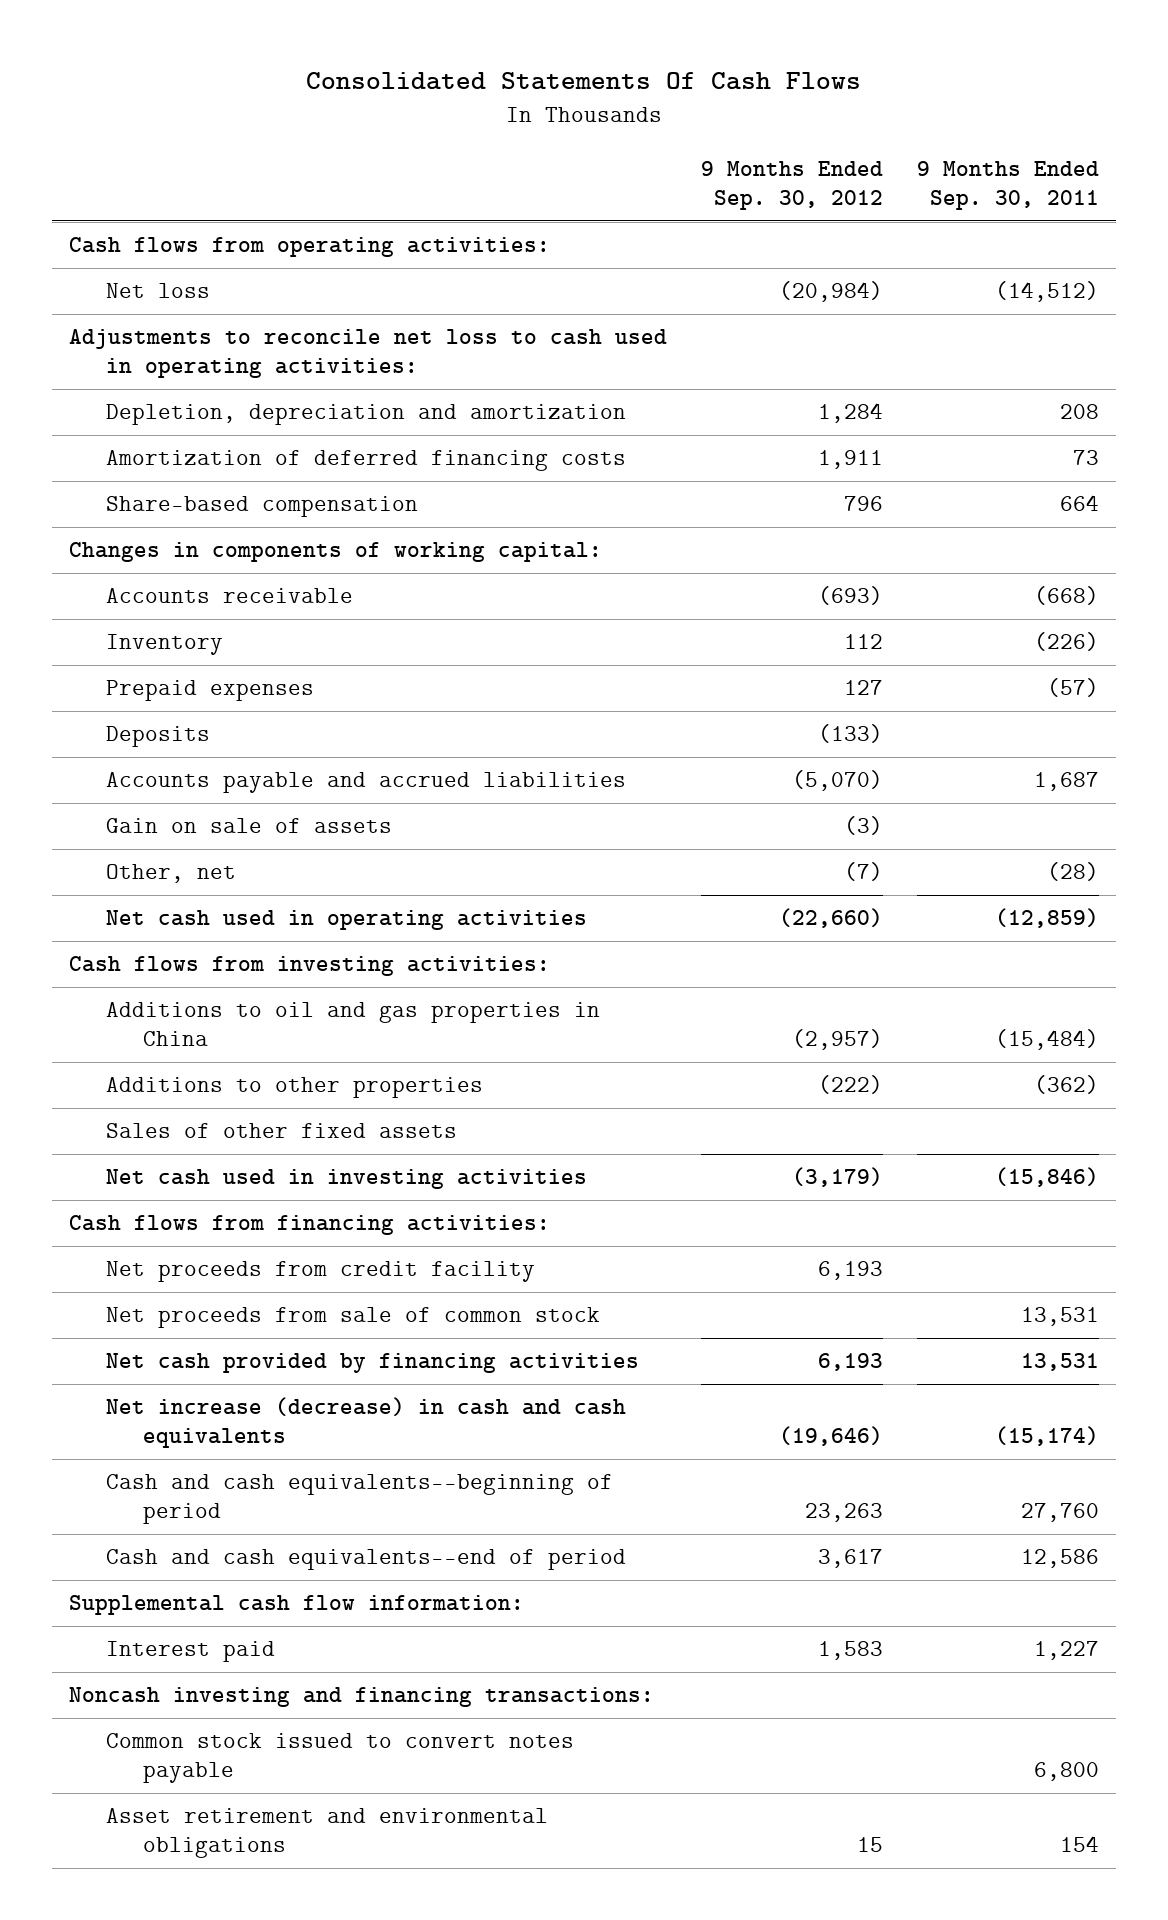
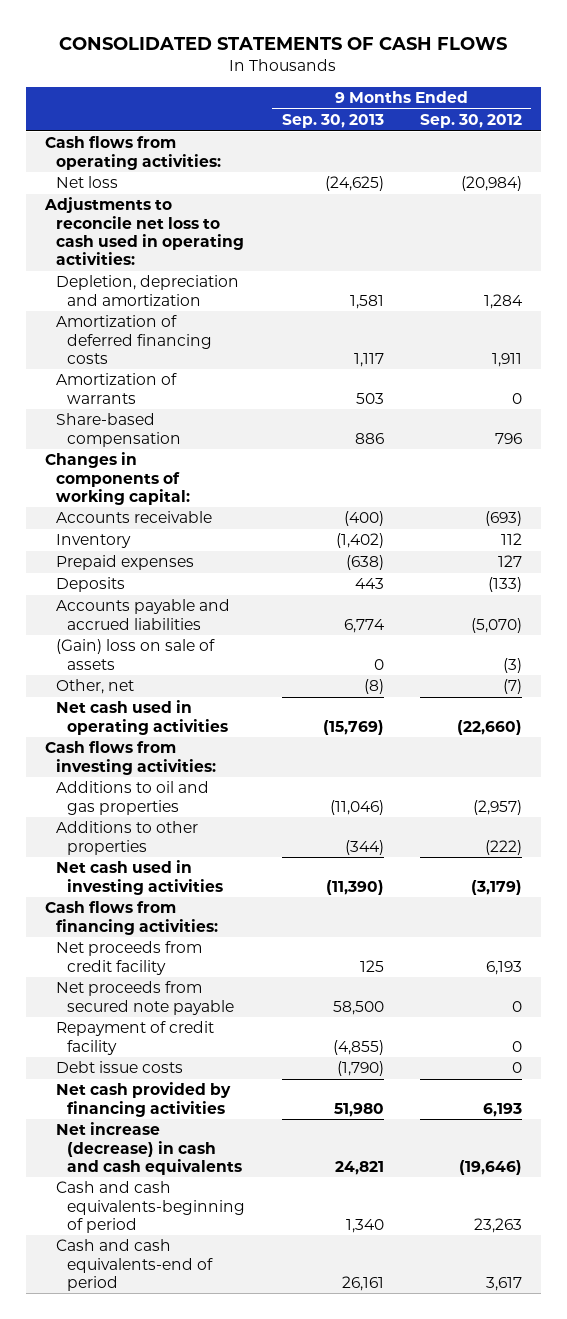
- Consolidated Statements Of Cash Flows
+ CONSOLIDATED STATEMENTS OF CASH FLOWS
- | 9 Months Ended Sep. 30, 2012 | 9 Months Ended Sep. 30, 2011
+ | 9 Months Ended Sep. 30, 2013 | 9 Months Ended Sep. 30, 2012
+ Amortization of warrants | 503 | 0
- Gain on sale of assets | (3) |
+ (Gain) loss on sale of assets | 0 | (3)
- Additions to oil and gas properties in China | (2,957) | (15,484)
+ Additions to oil and gas properties | (11,046) | (2,957)
- Sales of other fixed assets
- Net proceeds from sale of common stock | | 13,531
+ Net proceeds from secured note payable | 58,500 | 0
+ Repayment of credit facility | (4,855) | 0
+ Debt issue costs | (1,790) | 0
- Cash and cash equivalents--beginning of period | 23,263 | 27,760
- Cash and cash equivalents--end of period | 3,617 | 12,586
- Supplemental cash flow information:
- Interest paid | 1,583 | 1,227
- Noncash investing and financing transactions:
- Common stock issued to convert notes payable | | 6,800
- Asset retirement and environmental obligations | 15 | 154
+ Cash and cash equivalents-beginning of period | 1,340 | 23,263
+ Cash and cash equivalents-end of period | 26,161 | 3,617

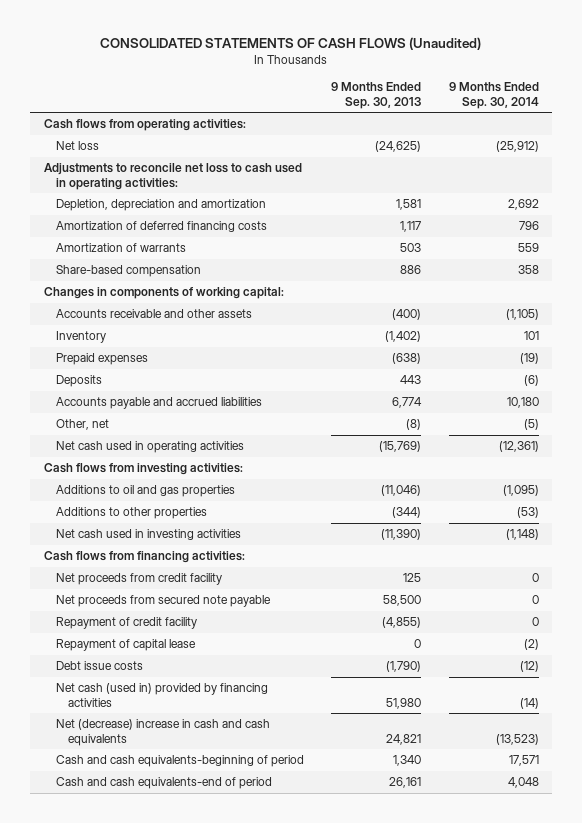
- CONSOLIDATED STATEMENTS OF CASH FLOWS
+ CONSOLIDATED STATEMENTS OF CASH FLOWS (Unaudited)
- | 9 Months Ended Sep. 30, 2013 | 9 Months Ended Sep. 30, 2012
+ | 9 Months Ended Sep. 30, 2013 | 9 Months Ended Sep. 30, 2014
- Accounts receivable | (400) | (693)
+ Accounts receivable and other assets | (400) | (1,105)
- (Gain) loss on sale of assets | 0 | (3)
+ Repayment of capital lease | 0 | (2)
- Net cash provided by financing activities | 51,980 | 6,193
- Net increase (decrease) in cash and cash equivalents | 24,821 | (19,646)
+ Net cash (used in) provided by financing activities | 51,980 | (14)
+ Net (decrease) increase in cash and cash equivalents | 24,821 | (13,523)

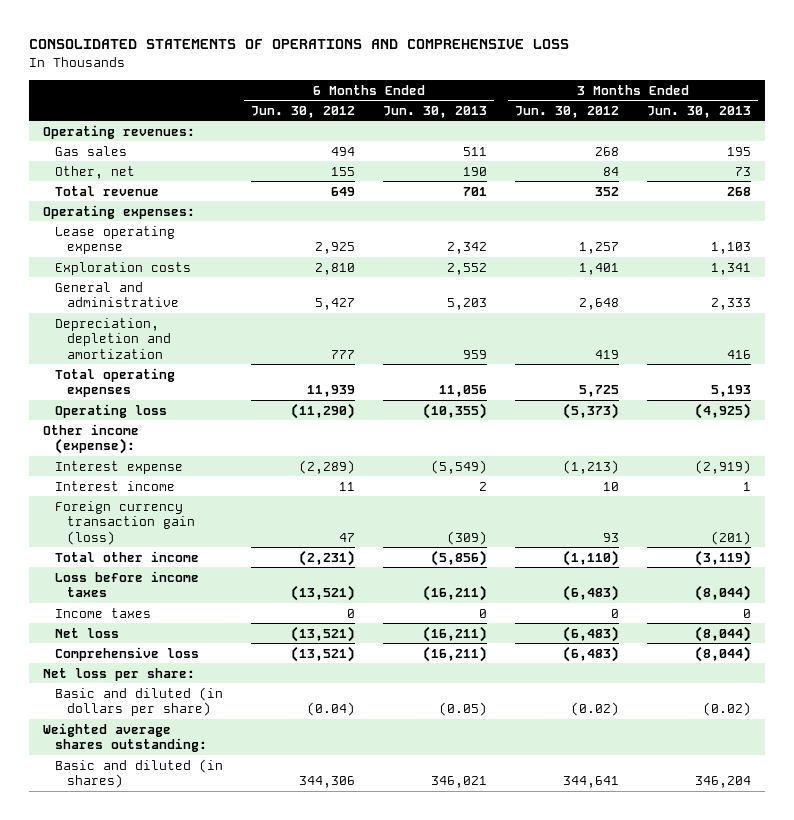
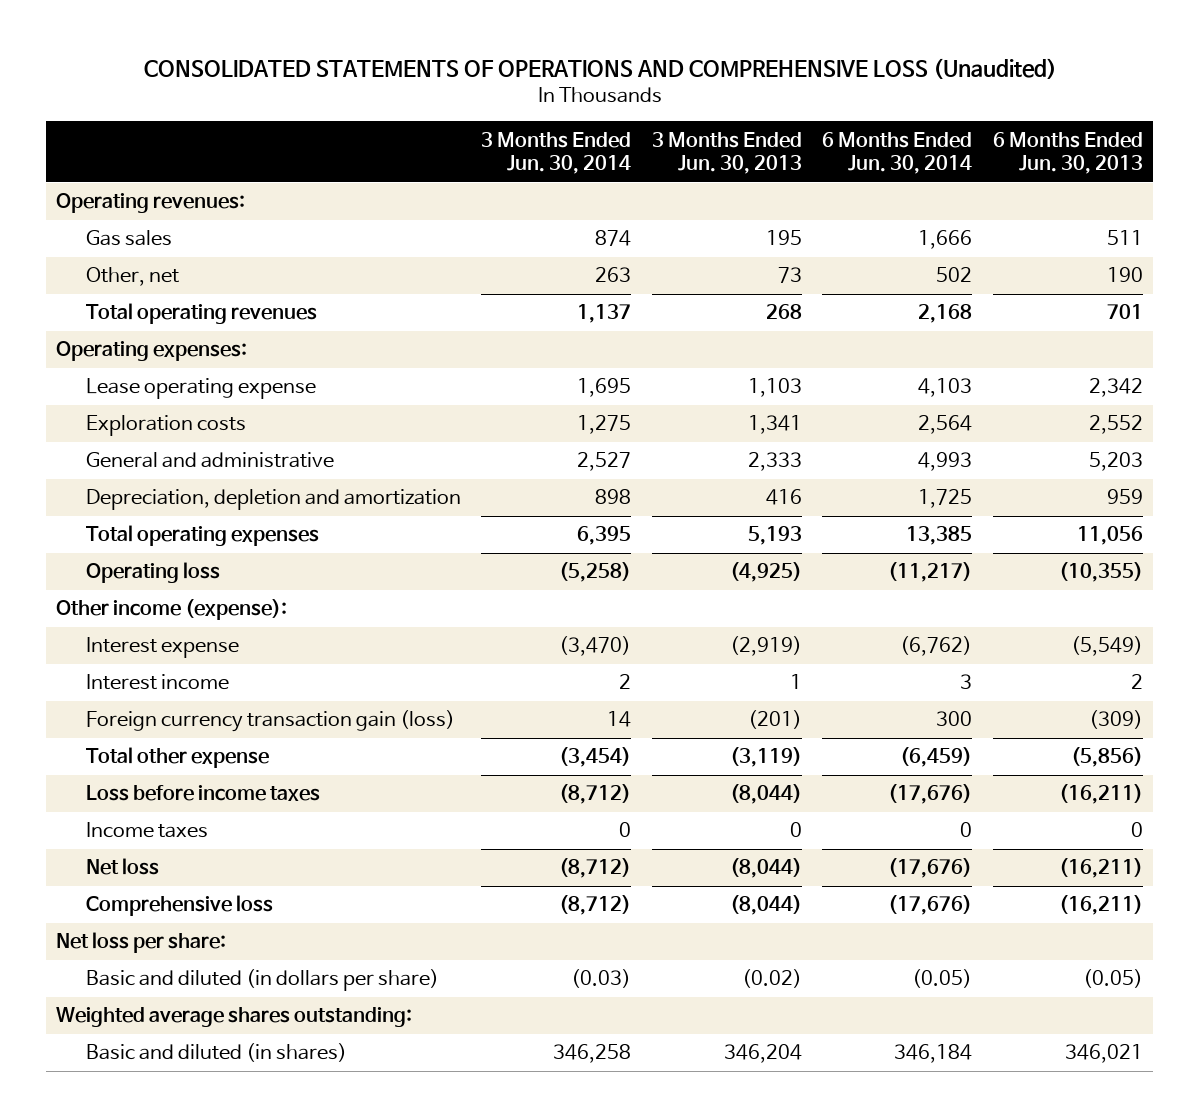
- CONSOLIDATED STATEMENTS OF OPERATIONS AND COMPREHENSIVE LOSS
+ CONSOLIDATED STATEMENTS OF OPERATIONS AND COMPREHENSIVE LOSS (Unaudited)
- | 6 Months Ended Jun. 30, 2012 | 6 Months Ended Jun. 30, 2013 | 3 Months Ended Jun. 30, 2012 | 3 Months Ended Jun. 30, 2013
+ | 3 Months Ended Jun. 30, 2014 | 3 Months Ended Jun. 30, 2013 | 6 Months Ended Jun. 30, 2014 | 6 Months Ended Jun. 30, 2013
- Total revenue | 649 | 701 | 352 | 268
+ Total operating revenues | 1,137 | 268 | 2,168 | 701
- Total other income | (2,231) | (5,856) | (1,110) | (3,119)
+ Total other expense | (3,454) | (3,119) | (6,459) | (5,856)

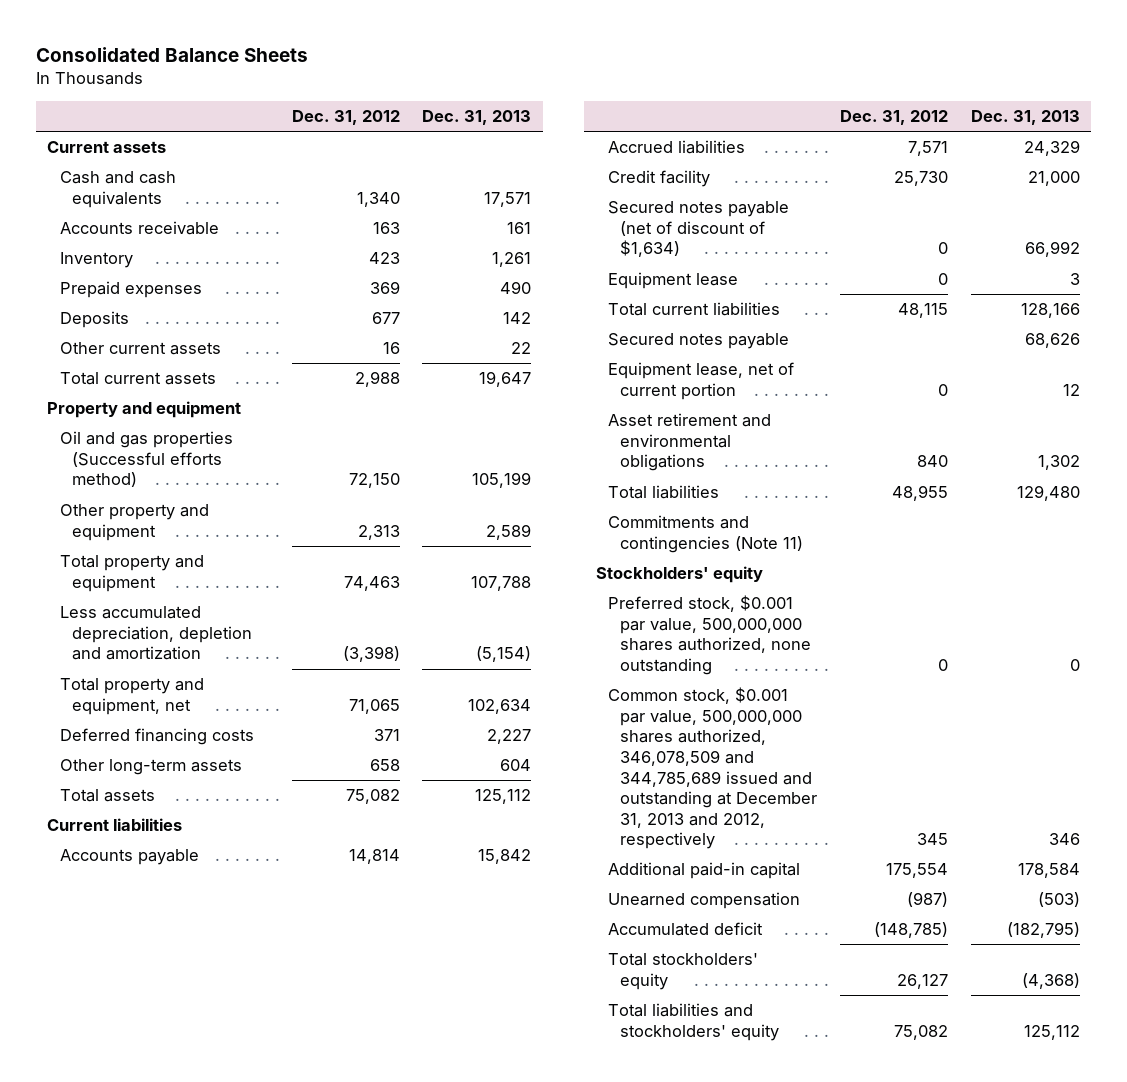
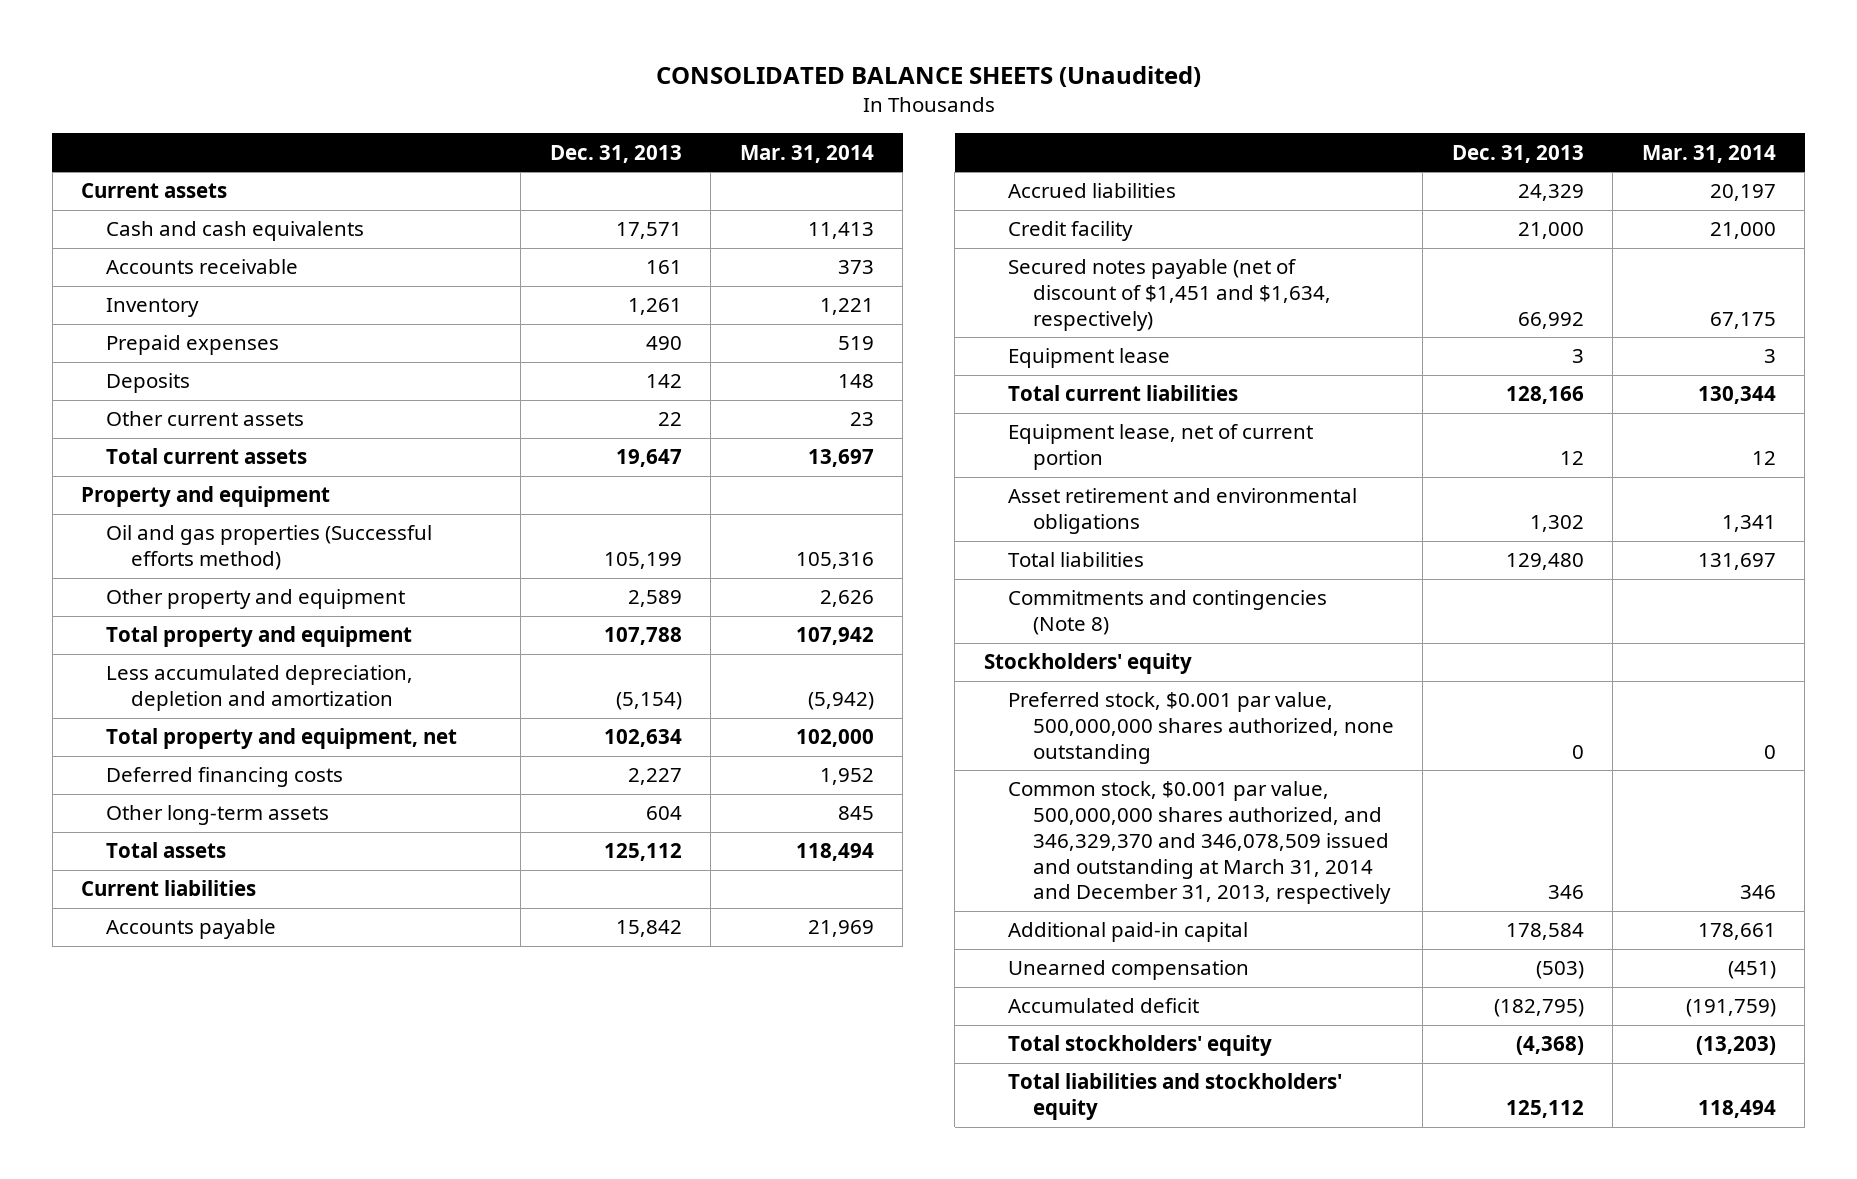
- Consolidated Balance Sheets
+ CONSOLIDATED BALANCE SHEETS (Unaudited)
- | Dec. 31, 2012 | Dec. 31, 2013
+ | Dec. 31, 2013 | Mar. 31, 2014
- Secured notes payable (net of discount of $1,634) | 0 | 66,992
+ Secured notes payable (net of discount of $1,451 and $1,634, respectively) | 66,992 | 67,175
- Secured notes payable | | 68,626
- Commitments and contingencies (Note 11)
+ Commitments and contingencies (Note 8)
- Common stock, $0.001 par value, 500,000,000 shares authorized, 346,078,509 and 344,785,689 issued and outstanding at December 31, 2013 and 2012, respectively | 345 | 346
+ Common stock, $0.001 par value, 500,000,000 shares authorized, and 346,329,370 and 346,078,509 issued and outstanding at March 31, 2014 and December 31, 2013, respectively | 346 | 346

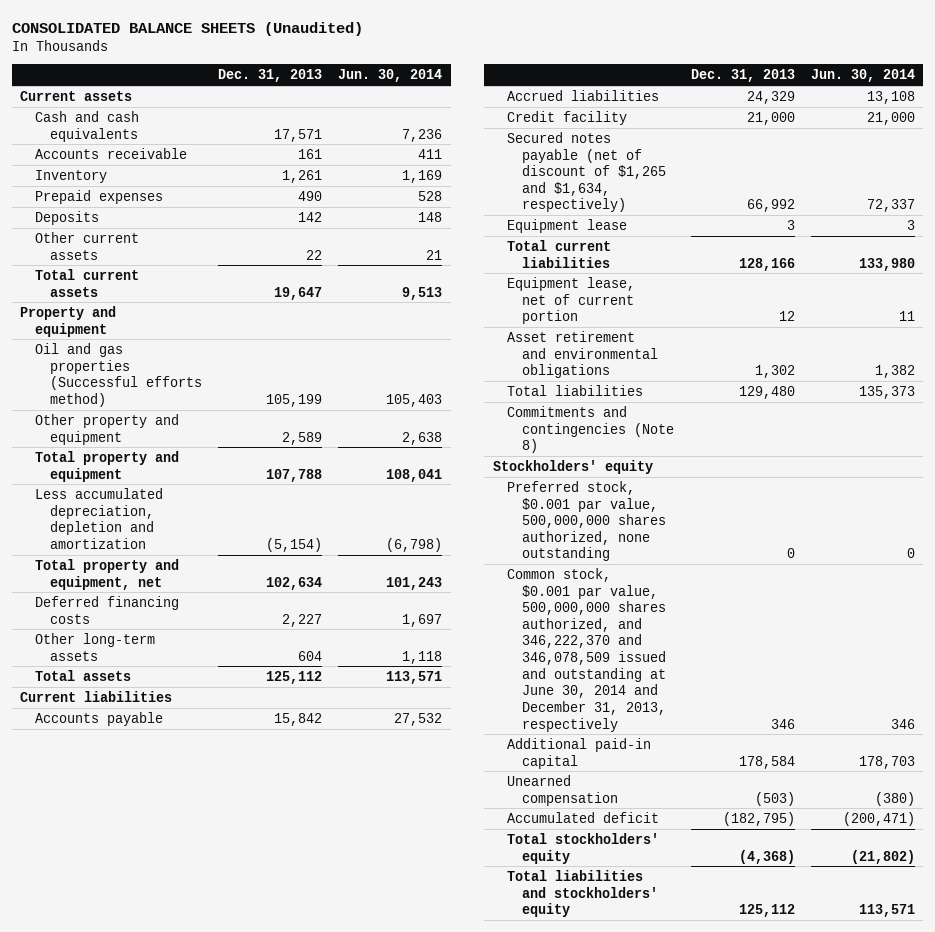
- | Dec. 31, 2013 | Mar. 31, 2014
+ | Dec. 31, 2013 | Jun. 30, 2014
- Secured notes payable (net of discount of $1,451 and $1,634, respectively) | 66,992 | 67,175
+ Secured notes payable (net of discount of $1,265 and $1,634, respectively) | 66,992 | 72,337
- Common stock, $0.001 par value, 500,000,000 shares authorized, and 346,329,370 and 346,078,509 issued and outstanding at March 31, 2014 and December 31, 2013, respectively | 346 | 346
+ Common stock, $0.001 par value, 500,000,000 shares authorized, and 346,222,370 and 346,078,509 issued and outstanding at June 30, 2014 and December 31, 2013, respectively | 346 | 346

